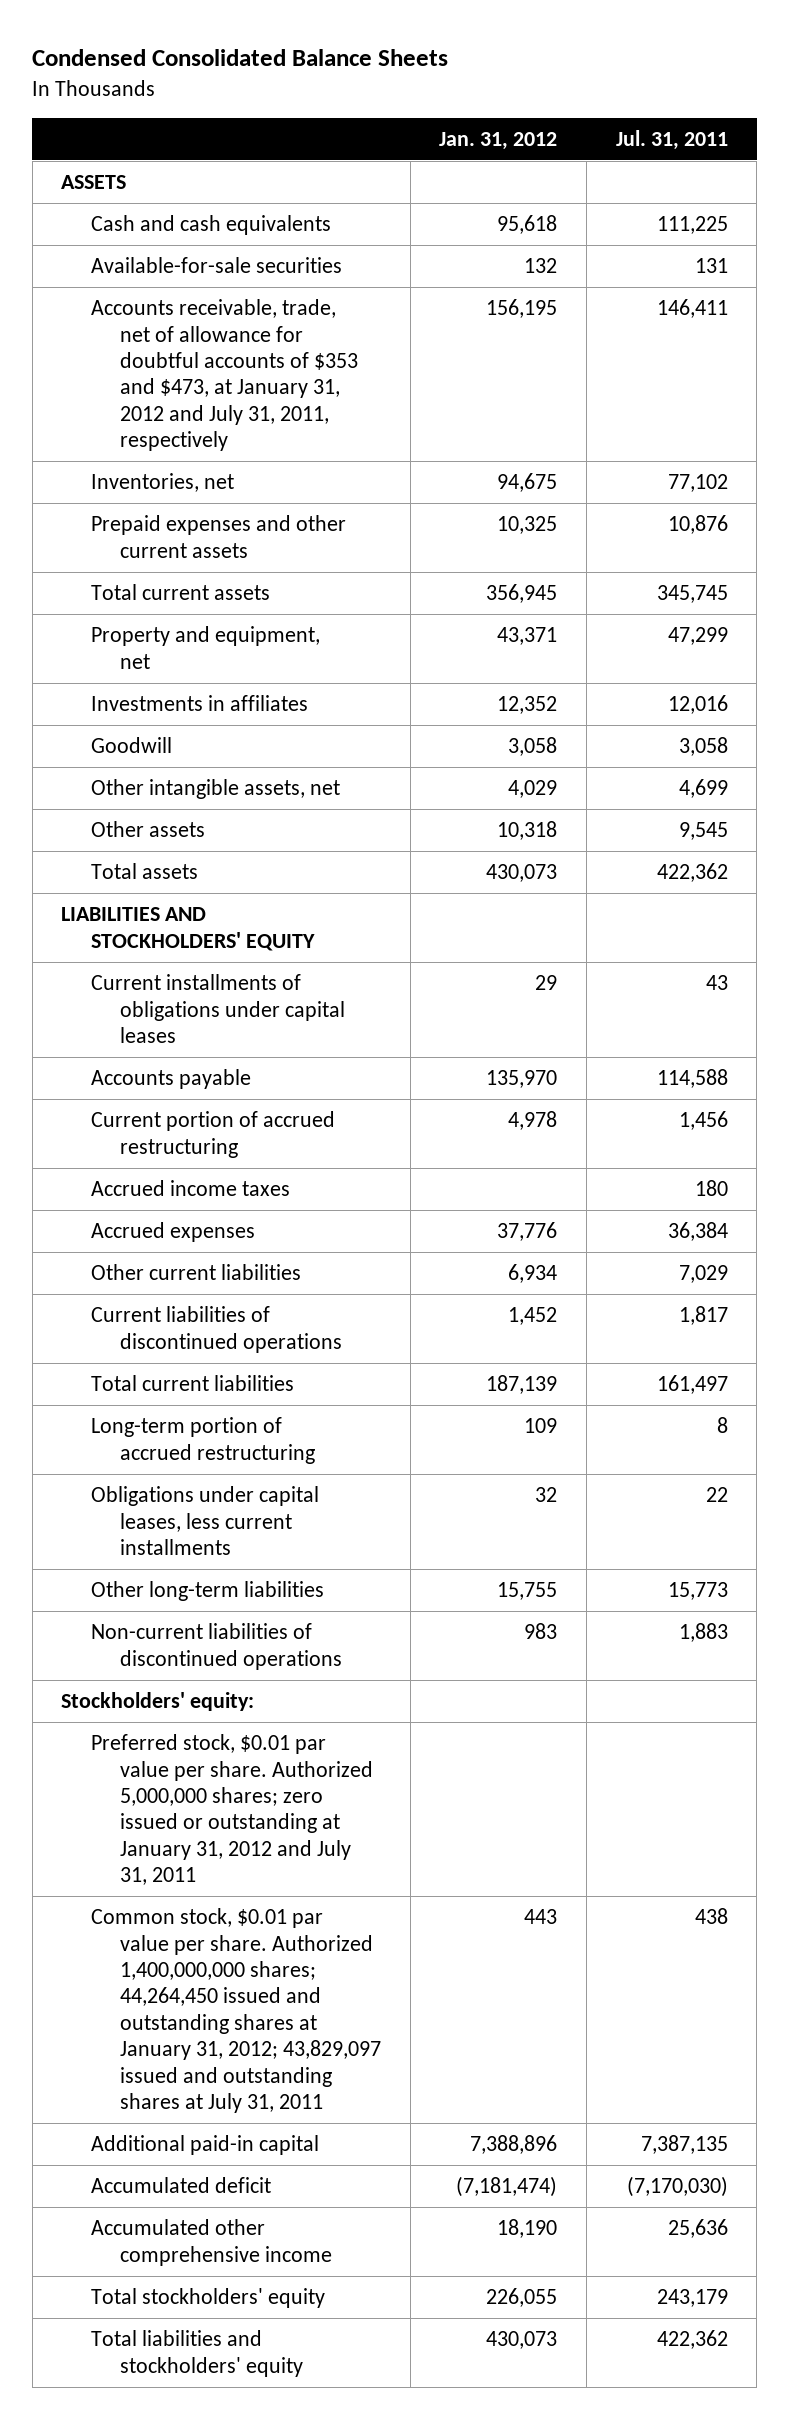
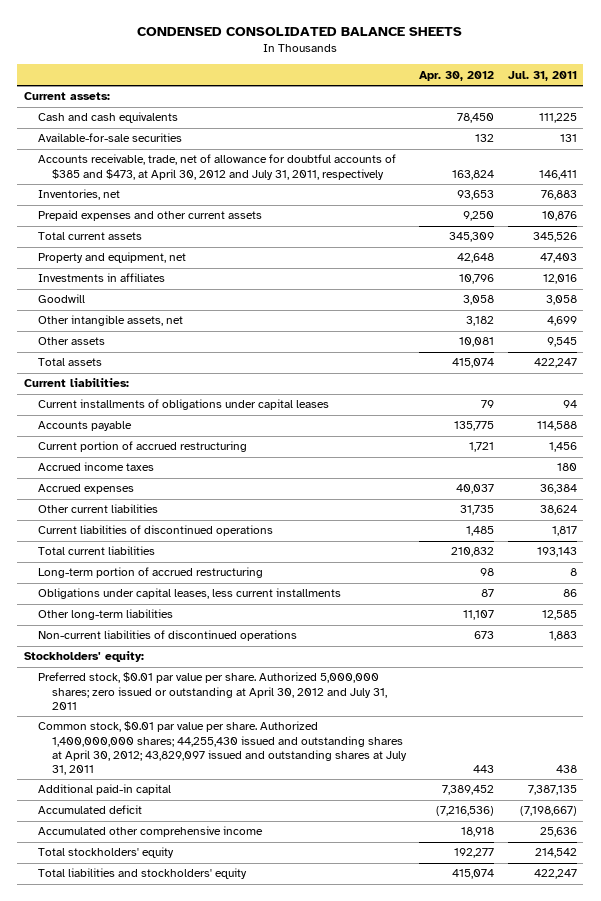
- Condensed Consolidated Balance Sheets
+ CONDENSED CONSOLIDATED BALANCE SHEETS
- | Jan. 31, 2012 | Jul. 31, 2011
+ | Apr. 30, 2012 | Jul. 31, 2011
- ASSETS
+ Current assets:
- Accounts receivable, trade, net of allowance for doubtful accounts of $353 and $473, at January 31, 2012 and July 31, 2011, respectively | 156,195 | 146,411
- Inventories, net | 94,675 | 77,102
+ Accounts receivable, trade, net of allowance for doubtful accounts of $385 and $473, at April 30, 2012 and July 31, 2011, respectively | 163,824 | 146,411
+ Inventories, net | 93,653 | 76,883
- Total current assets | 356,945 | 345,745
- Property and equipment, net | 43,371 | 47,299
+ Total current assets | 345,309 | 345,526
+ Property and equipment, net | 42,648 | 47,403
- Total assets | 430,073 | 422,362
- LIABILITIES AND STOCKHOLDERS' EQUITY
- Current installments of obligations under capital leases | 29 | 43
+ Total assets | 415,074 | 422,247
+ Current liabilities:
+ Current installments of obligations under capital leases | 79 | 94
- Other current liabilities | 6,934 | 7,029
+ Other current liabilities | 31,735 | 38,624
- Total current liabilities | 187,139 | 161,497
+ Total current liabilities | 210,832 | 193,143
- Obligations under capital leases, less current installments | 32 | 22
- Other long-term liabilities | 15,755 | 15,773
+ Obligations under capital leases, less current installments | 87 | 86
+ Other long-term liabilities | 11,107 | 12,585
- Preferred stock, $0.01 par value per share. Authorized 5,000,000 shares; zero issued or outstanding at January 31, 2012 and July 31, 2011
- Common stock, $0.01 par value per share. Authorized 1,400,000,000 shares; 44,264,450 issued and outstanding shares at January 31, 2012; 43,829,097 issued and outstanding shares at July 31, 2011 | 443 | 438
+ Preferred stock, $0.01 par value per share. Authorized 5,000,000 shares; zero issued or outstanding at April 30, 2012 and July 31, 2011
+ Common stock, $0.01 par value per share. Authorized 1,400,000,000 shares; 44,255,430 issued and outstanding shares at April 30, 2012; 43,829,097 issued and outstanding shares at July 31, 2011 | 443 | 438
- Accumulated deficit | (7,181,474) | (7,170,030)
+ Accumulated deficit | (7,216,536) | (7,198,667)
- Total stockholders' equity | 226,055 | 243,179
- Total liabilities and stockholders' equity | 430,073 | 422,362
+ Total stockholders' equity | 192,277 | 214,542
+ Total liabilities and stockholders' equity | 415,074 | 422,247

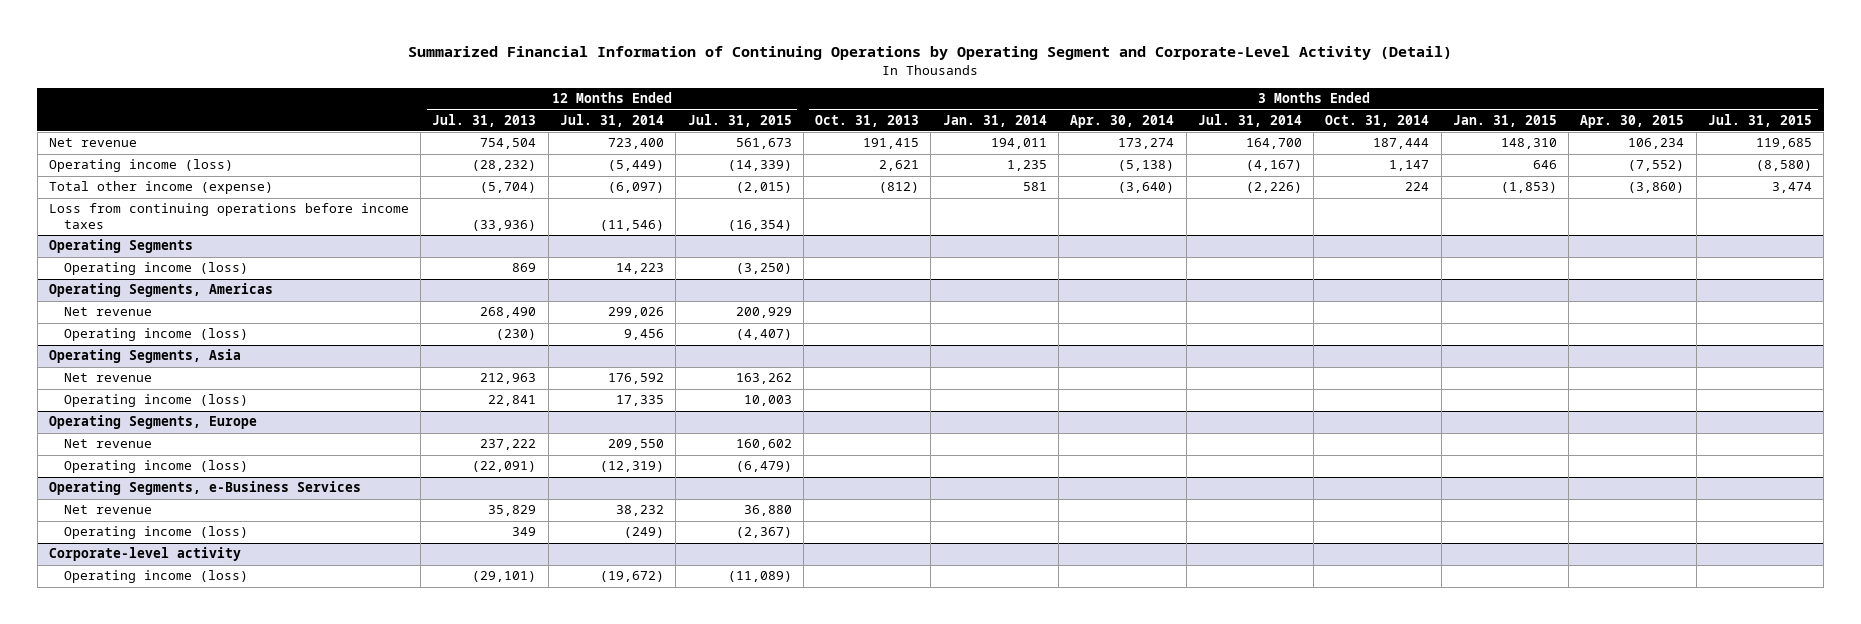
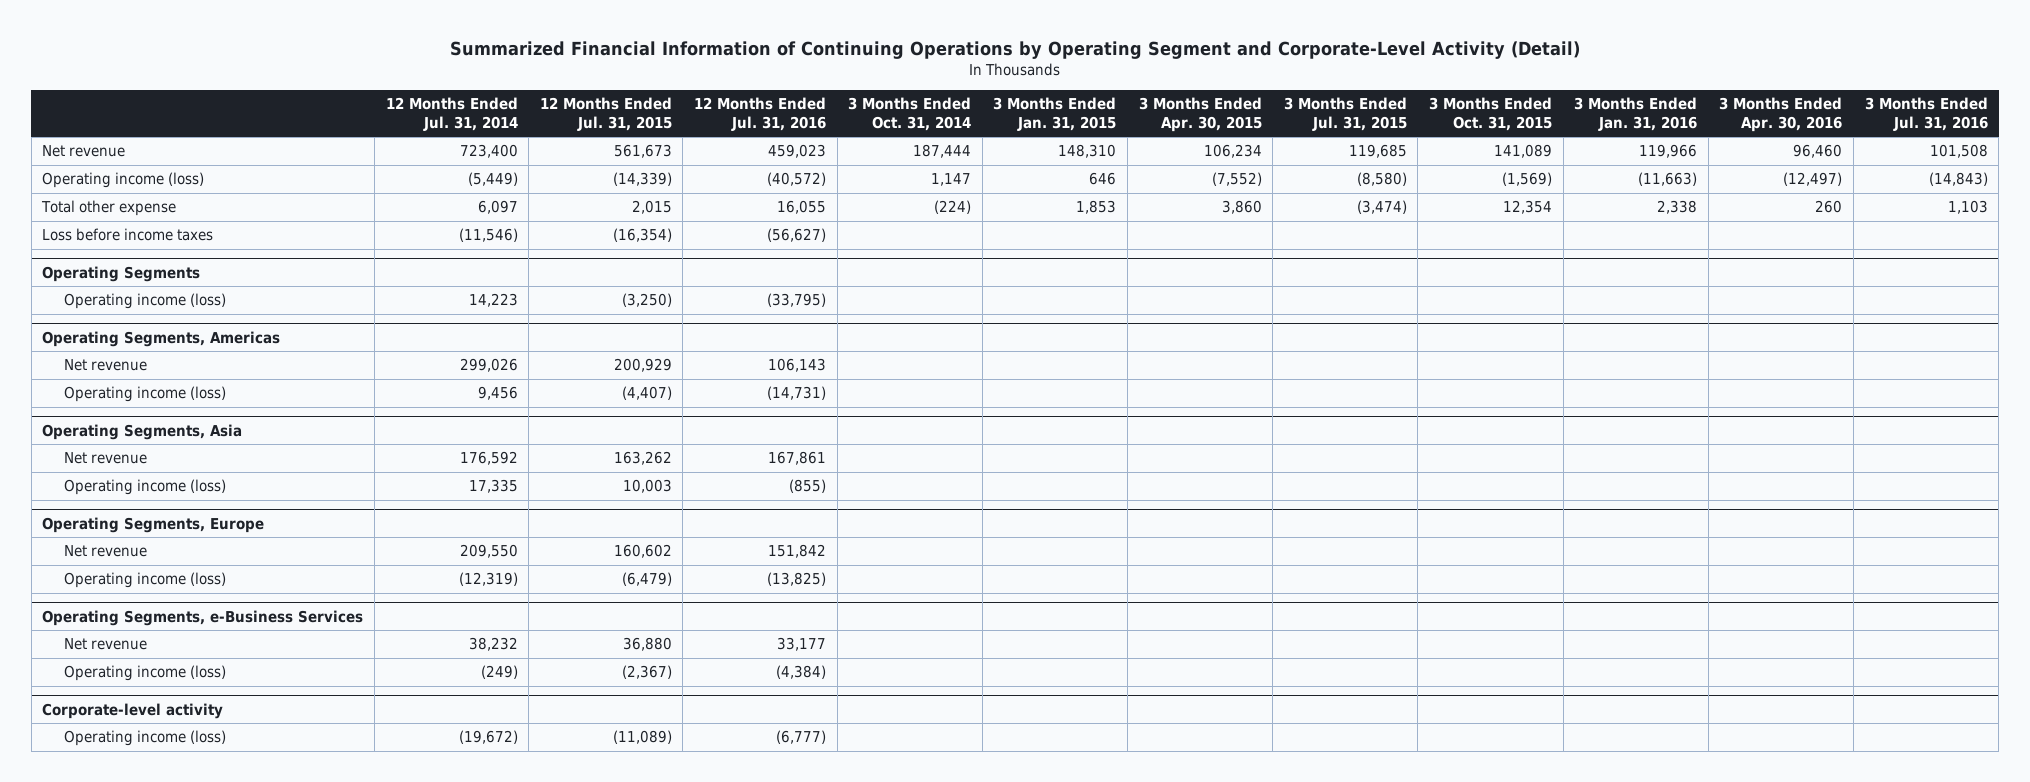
- | 12 Months Ended Jul. 31, 2013 | 12 Months Ended Jul. 31, 2014 | 12 Months Ended Jul. 31, 2015 | 3 Months Ended Oct. 31, 2013 | 3 Months Ended Jan. 31, 2014 | 3 Months Ended Apr. 30, 2014 | 3 Months Ended Jul. 31, 2014 | 3 Months Ended Oct. 31, 2014 | 3 Months Ended Jan. 31, 2015 | 3 Months Ended Apr. 30, 2015 | 3 Months Ended Jul. 31, 2015
+ | 12 Months Ended Jul. 31, 2014 | 12 Months Ended Jul. 31, 2015 | 12 Months Ended Jul. 31, 2016 | 3 Months Ended Oct. 31, 2014 | 3 Months Ended Jan. 31, 2015 | 3 Months Ended Apr. 30, 2015 | 3 Months Ended Jul. 31, 2015 | 3 Months Ended Oct. 31, 2015 | 3 Months Ended Jan. 31, 2016 | 3 Months Ended Apr. 30, 2016 | 3 Months Ended Jul. 31, 2016
- Total other income (expense) | (5,704) | (6,097) | (2,015) | (812) | 581 | (3,640) | (2,226) | 224 | (1,853) | (3,860) | 3,474
- Loss from continuing operations before income taxes | (33,936) | (11,546) | (16,354) | | | | | | | |
+ Total other expense | 6,097 | 2,015 | 16,055 | (224) | 1,853 | 3,860 | (3,474) | 12,354 | 2,338 | 260 | 1,103
+ Loss before income taxes | (11,546) | (16,354) | (56,627) | | | | | | | |

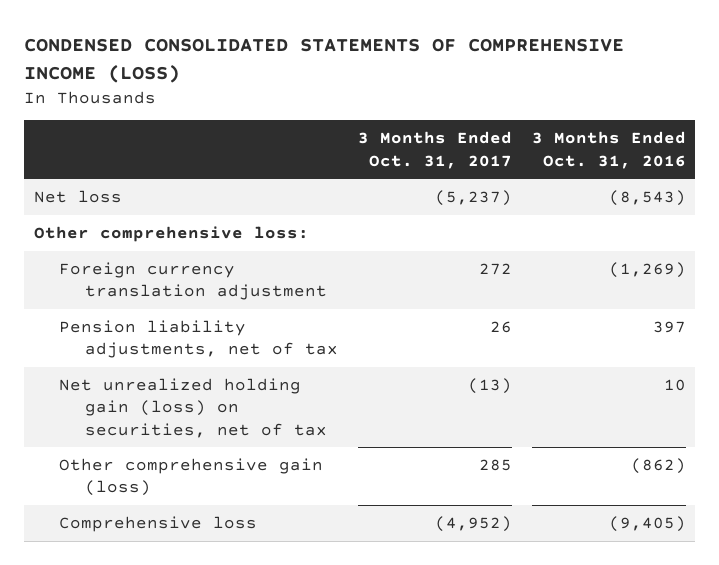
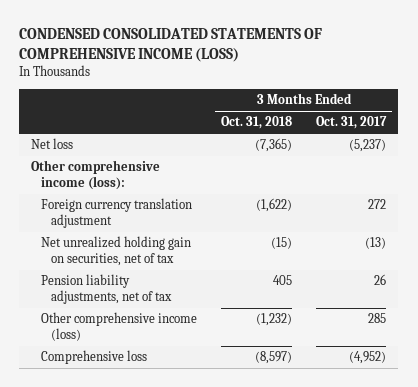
- | 3 Months Ended Oct. 31, 2017 | 3 Months Ended Oct. 31, 2016
+ | 3 Months Ended Oct. 31, 2018 | 3 Months Ended Oct. 31, 2017
- Other comprehensive loss:
+ Other comprehensive income (loss):
+ Net unrealized holding gain on securities, net of tax | (15) | (13)
- Net unrealized holding gain (loss) on securities, net of tax | (13) | 10
- Other comprehensive gain (loss) | 285 | (862)
+ Other comprehensive income (loss) | (1,232) | 285

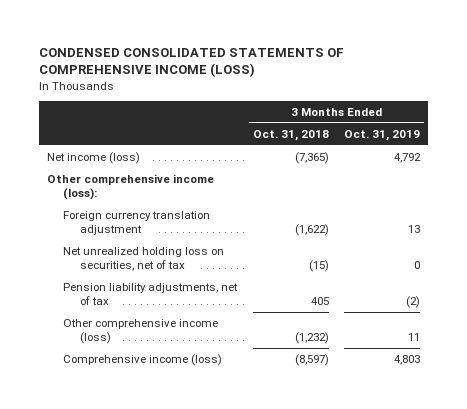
- | 3 Months Ended Oct. 31, 2018 | 3 Months Ended Oct. 31, 2017
+ | 3 Months Ended Oct. 31, 2018 | 3 Months Ended Oct. 31, 2019
- Net loss | (7,365) | (5,237)
+ Net income (loss) | (7,365) | 4,792
- Net unrealized holding gain on securities, net of tax | (15) | (13)
+ Net unrealized holding loss on securities, net of tax | (15) | 0
- Comprehensive loss | (8,597) | (4,952)
+ Comprehensive income (loss) | (8,597) | 4,803

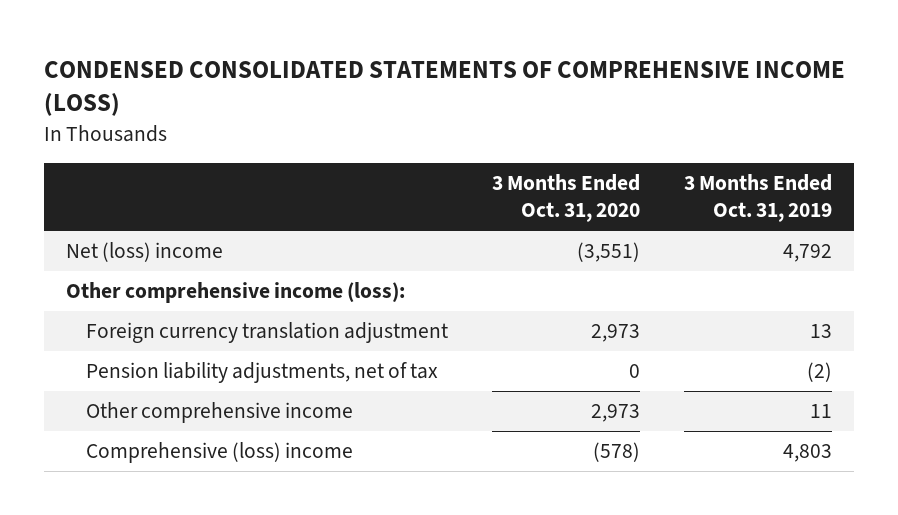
- | 3 Months Ended Oct. 31, 2018 | 3 Months Ended Oct. 31, 2019
+ | 3 Months Ended Oct. 31, 2020 | 3 Months Ended Oct. 31, 2019
- Net income (loss) | (7,365) | 4,792
+ Net (loss) income | (3,551) | 4,792
- Net unrealized holding loss on securities, net of tax | (15) | 0
- Other comprehensive income (loss) | (1,232) | 11
- Comprehensive income (loss) | (8,597) | 4,803
+ Other comprehensive income | 2,973 | 11
+ Comprehensive (loss) income | (578) | 4,803

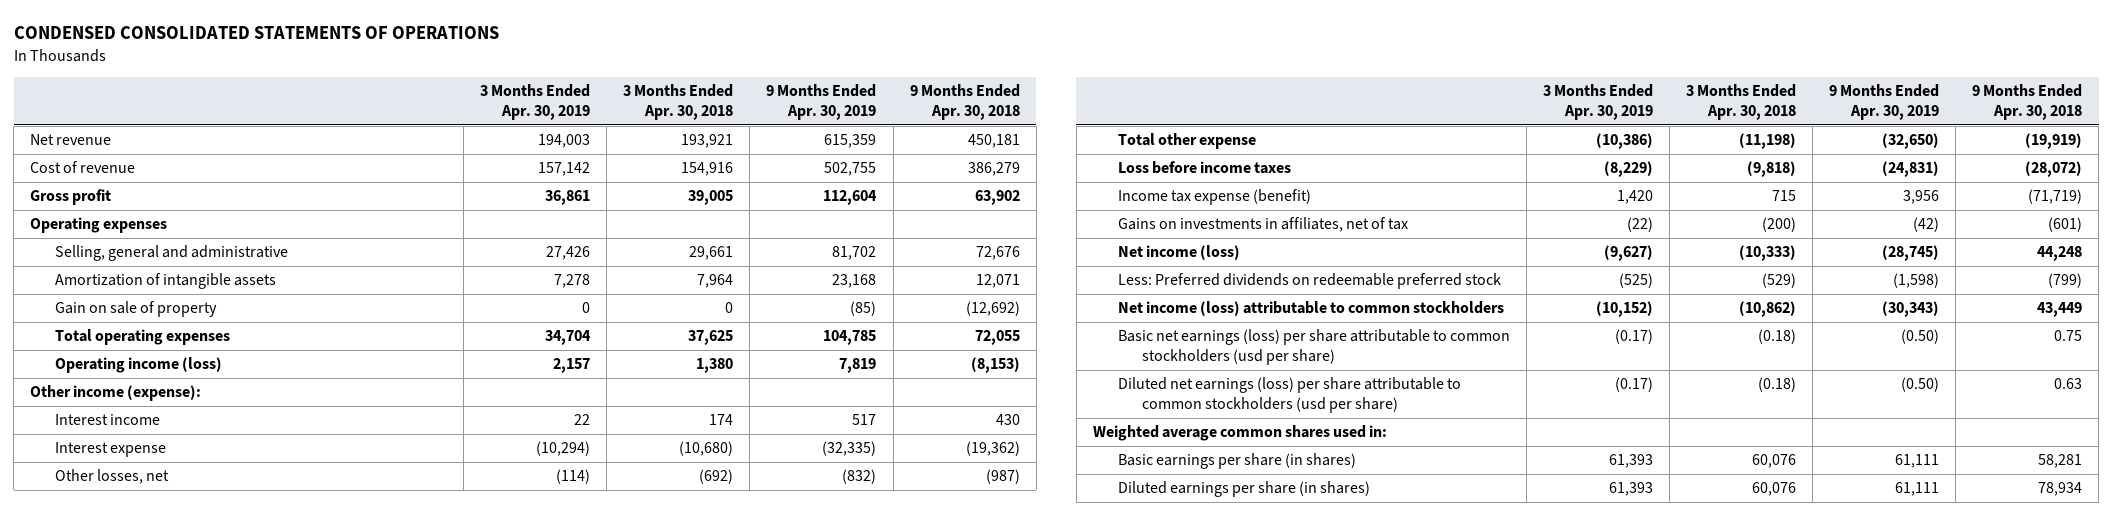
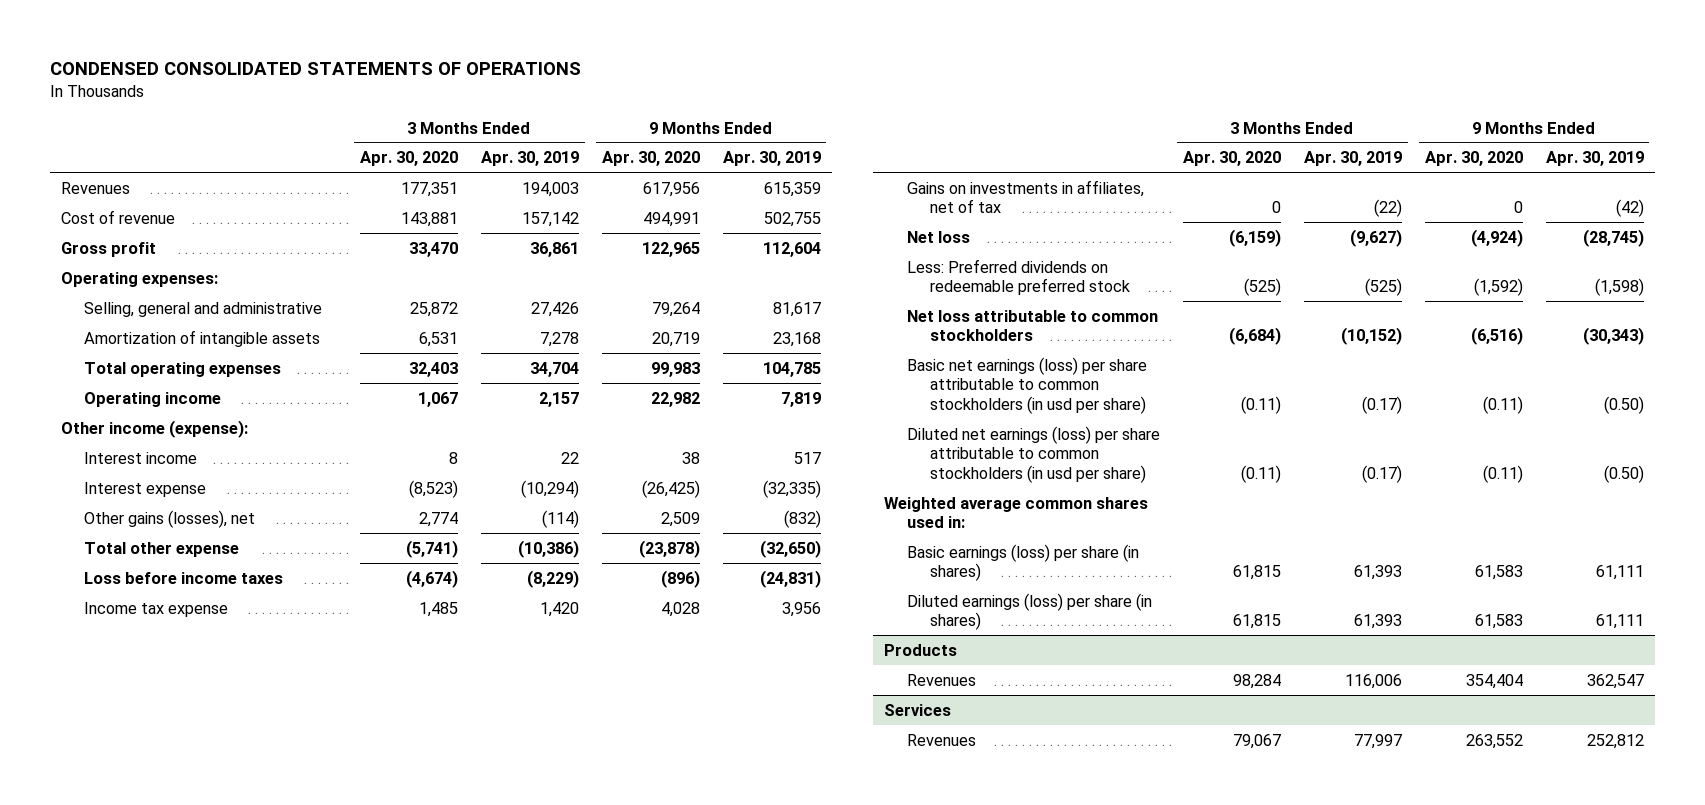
- | 3 Months Ended Apr. 30, 2019 | 3 Months Ended Apr. 30, 2018 | 9 Months Ended Apr. 30, 2019 | 9 Months Ended Apr. 30, 2018
+ | 3 Months Ended Apr. 30, 2020 | 3 Months Ended Apr. 30, 2019 | 9 Months Ended Apr. 30, 2020 | 9 Months Ended Apr. 30, 2019
- Net revenue | 194,003 | 193,921 | 615,359 | 450,181
+ Revenues | 177,351 | 194,003 | 617,956 | 615,359
- Operating expenses
- Selling, general and administrative | 27,426 | 29,661 | 81,702 | 72,676
+ Operating expenses:
+ Selling, general and administrative | 25,872 | 27,426 | 79,264 | 81,617
- Gain on sale of property | 0 | 0 | (85) | (12,692)
- Operating income (loss) | 2,157 | 1,380 | 7,819 | (8,153)
+ Operating income | 1,067 | 2,157 | 22,982 | 7,819
- Other losses, net | (114) | (692) | (832) | (987)
+ Other gains (losses), net | 2,774 | (114) | 2,509 | (832)
- Income tax expense (benefit) | 1,420 | 715 | 3,956 | (71,719)
+ Income tax expense | 1,485 | 1,420 | 4,028 | 3,956
- Net income (loss) | (9,627) | (10,333) | (28,745) | 44,248
+ Net loss | (6,159) | (9,627) | (4,924) | (28,745)
- Net income (loss) attributable to common stockholders | (10,152) | (10,862) | (30,343) | 43,449
- Basic net earnings (loss) per share attributable to common stockholders (usd per share) | (0.17) | (0.18) | (0.50) | 0.75
- Diluted net earnings (loss) per share attributable to common stockholders (usd per share) | (0.17) | (0.18) | (0.50) | 0.63
+ Net loss attributable to common stockholders | (6,684) | (10,152) | (6,516) | (30,343)
+ Basic net earnings (loss) per share attributable to common stockholders (in usd per share) | (0.11) | (0.17) | (0.11) | (0.50)
+ Diluted net earnings (loss) per share attributable to common stockholders (in usd per share) | (0.11) | (0.17) | (0.11) | (0.50)
- Basic earnings per share (in shares) | 61,393 | 60,076 | 61,111 | 58,281
- Diluted earnings per share (in shares) | 61,393 | 60,076 | 61,111 | 78,934
+ Basic earnings (loss) per share (in shares) | 61,815 | 61,393 | 61,583 | 61,111
+ Diluted earnings (loss) per share (in shares) | 61,815 | 61,393 | 61,583 | 61,111
+ Products
+ Revenues | 98,284 | 116,006 | 354,404 | 362,547
+ Services
+ Revenues | 79,067 | 77,997 | 263,552 | 252,812

